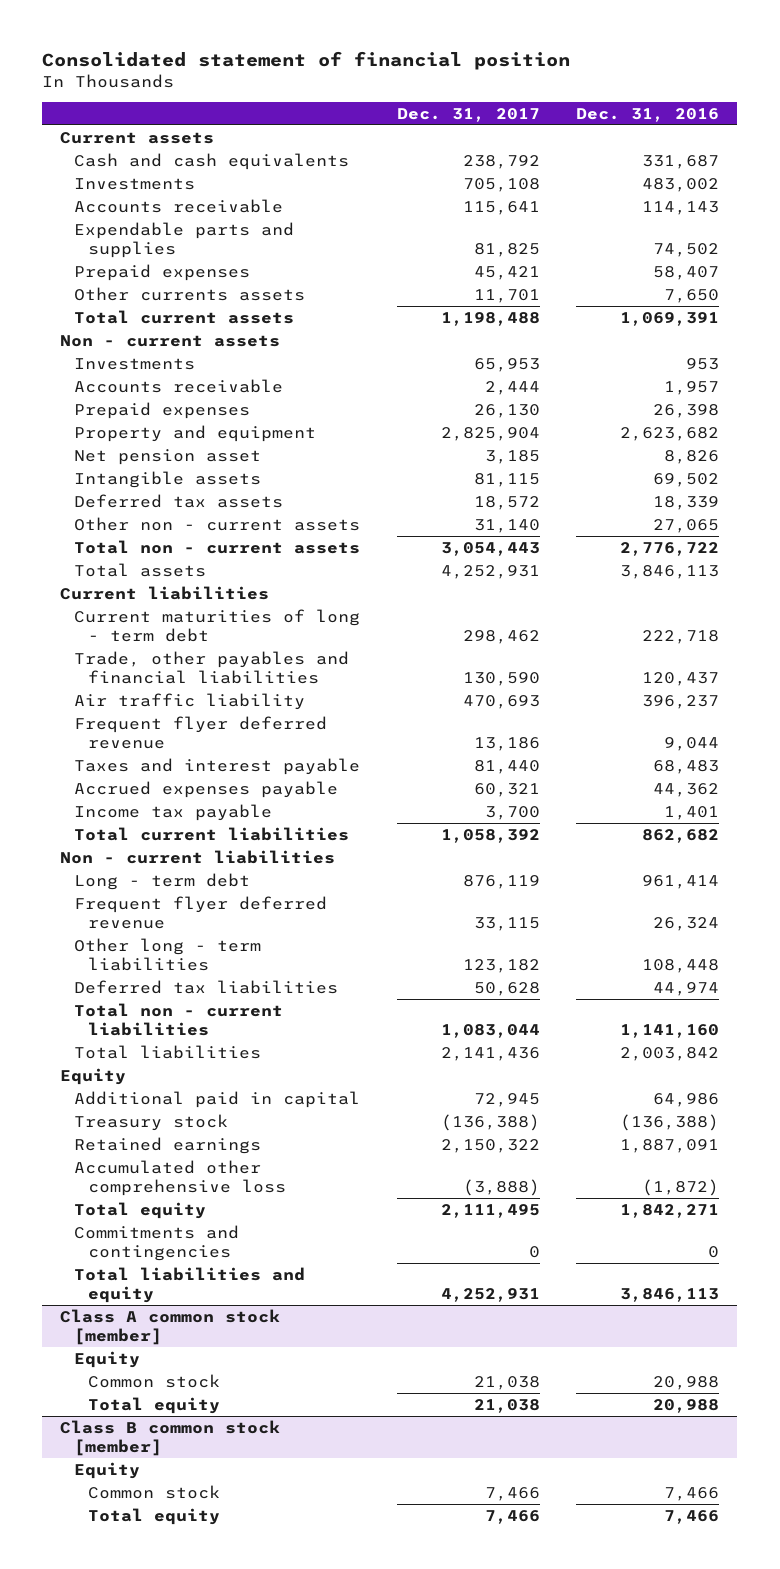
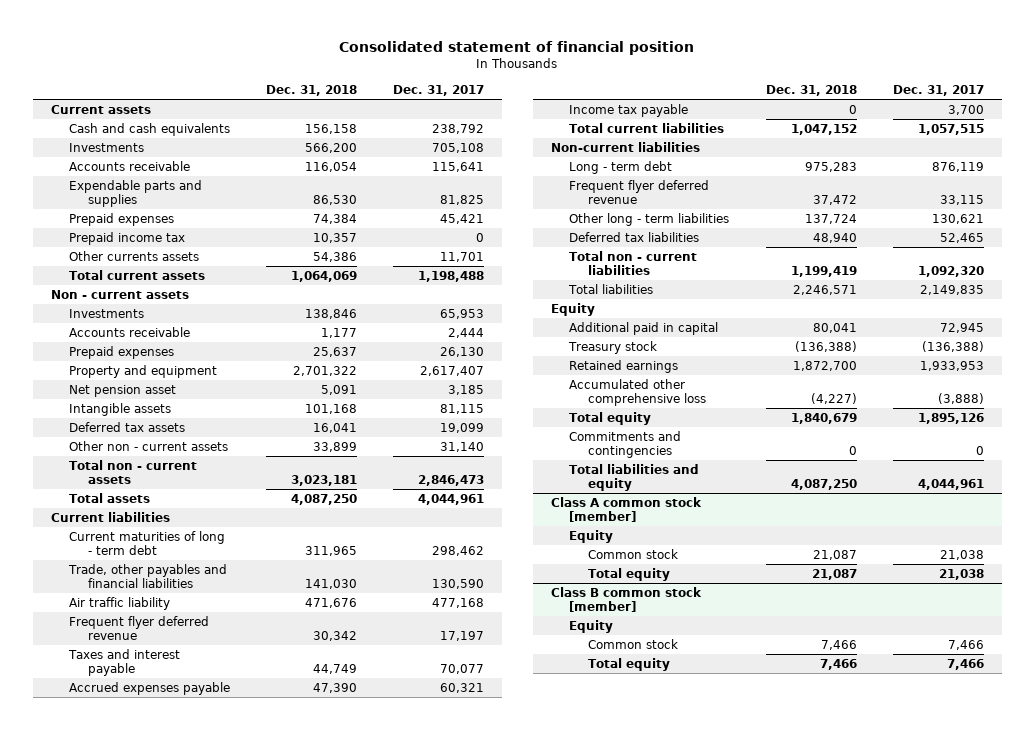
- | Dec. 31, 2017 | Dec. 31, 2016
+ | Dec. 31, 2018 | Dec. 31, 2017
+ Prepaid income tax | 10,357 | 0
- Property and equipment | 2,825,904 | 2,623,682
+ Property and equipment | 2,701,322 | 2,617,407
- Deferred tax assets | 18,572 | 18,339
+ Deferred tax assets | 16,041 | 19,099
- Total non - current assets | 3,054,443 | 2,776,722
- Total assets | 4,252,931 | 3,846,113
+ Total non - current assets | 3,023,181 | 2,846,473
+ Total assets | 4,087,250 | 4,044,961
- Air traffic liability | 470,693 | 396,237
- Frequent flyer deferred revenue | 13,186 | 9,044
- Taxes and interest payable | 81,440 | 68,483
+ Air traffic liability | 471,676 | 477,168
+ Frequent flyer deferred revenue | 30,342 | 17,197
+ Taxes and interest payable | 44,749 | 70,077
- Total current liabilities | 1,058,392 | 862,682
- Non - current liabilities
+ Total current liabilities | 1,047,152 | 1,057,515
+ Non-current liabilities
- Other long - term liabilities | 123,182 | 108,448
- Deferred tax liabilities | 50,628 | 44,974
- Total non - current liabilities | 1,083,044 | 1,141,160
- Total liabilities | 2,141,436 | 2,003,842
+ Other long - term liabilities | 137,724 | 130,621
+ Deferred tax liabilities | 48,940 | 52,465
+ Total non - current liabilities | 1,199,419 | 1,092,320
+ Total liabilities | 2,246,571 | 2,149,835
- Retained earnings | 2,150,322 | 1,887,091
+ Retained earnings | 1,872,700 | 1,933,953
- Total equity | 2,111,495 | 1,842,271
+ Total equity | 1,840,679 | 1,895,126
- Total liabilities and equity | 4,252,931 | 3,846,113
+ Total liabilities and equity | 4,087,250 | 4,044,961

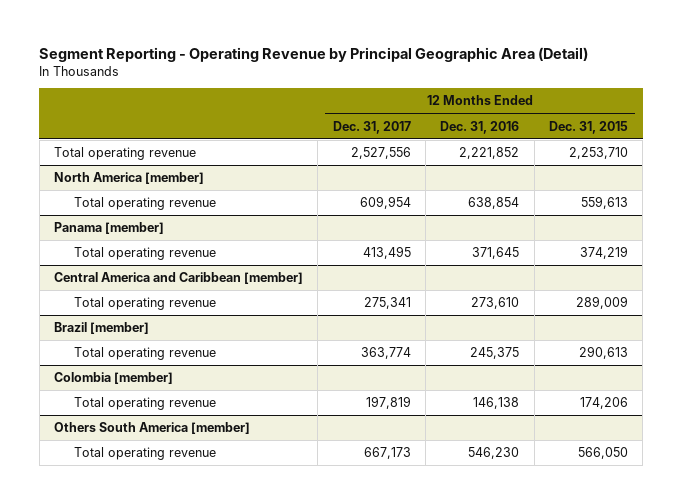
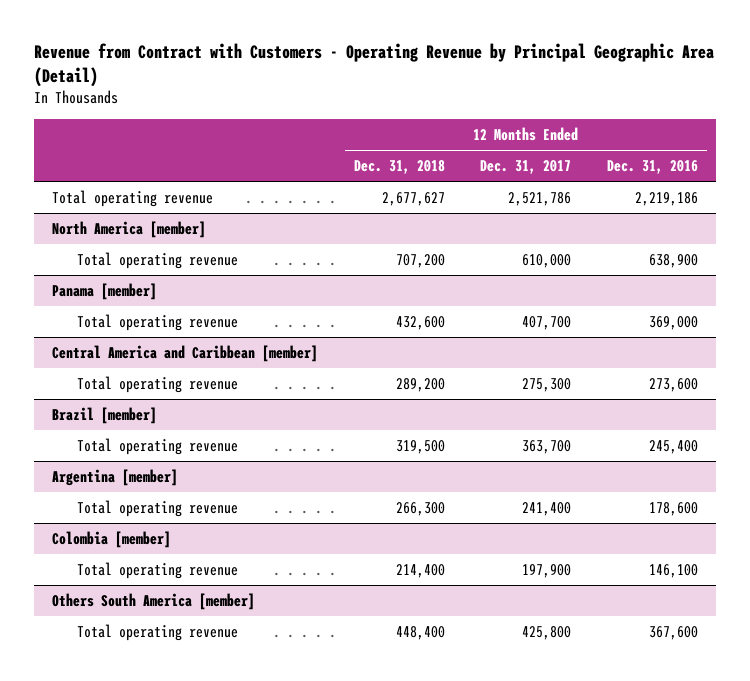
- Segment Reporting - Operating Revenue by Principal Geographic Area (Detail)
+ Revenue from Contract with Customers - Operating Revenue by Principal Geographic Area (Detail)
- | 12 Months Ended Dec. 31, 2017 | 12 Months Ended Dec. 31, 2016 | 12 Months Ended Dec. 31, 2015
+ | 12 Months Ended Dec. 31, 2018 | 12 Months Ended Dec. 31, 2017 | 12 Months Ended Dec. 31, 2016
- Total operating revenue | 2,527,556 | 2,221,852 | 2,253,710
+ Total operating revenue | 2,677,627 | 2,521,786 | 2,219,186
@ North America [member]
- Total operating revenue | 609,954 | 638,854 | 559,613
+ Total operating revenue | 707,200 | 610,000 | 638,900
@ Panama [member]
- Total operating revenue | 413,495 | 371,645 | 374,219
+ Total operating revenue | 432,600 | 407,700 | 369,000
@ Central America and Caribbean [member]
- Total operating revenue | 275,341 | 273,610 | 289,009
+ Total operating revenue | 289,200 | 275,300 | 273,600
@ Brazil [member]
- Total operating revenue | 363,774 | 245,375 | 290,613
+ Total operating revenue | 319,500 | 363,700 | 245,400
+ Argentina [member]
+ Total operating revenue | 266,300 | 241,400 | 178,600
@ Colombia [member]
- Total operating revenue | 197,819 | 146,138 | 174,206
+ Total operating revenue | 214,400 | 197,900 | 146,100
@ Others South America [member]
- Total operating revenue | 667,173 | 546,230 | 566,050
+ Total operating revenue | 448,400 | 425,800 | 367,600

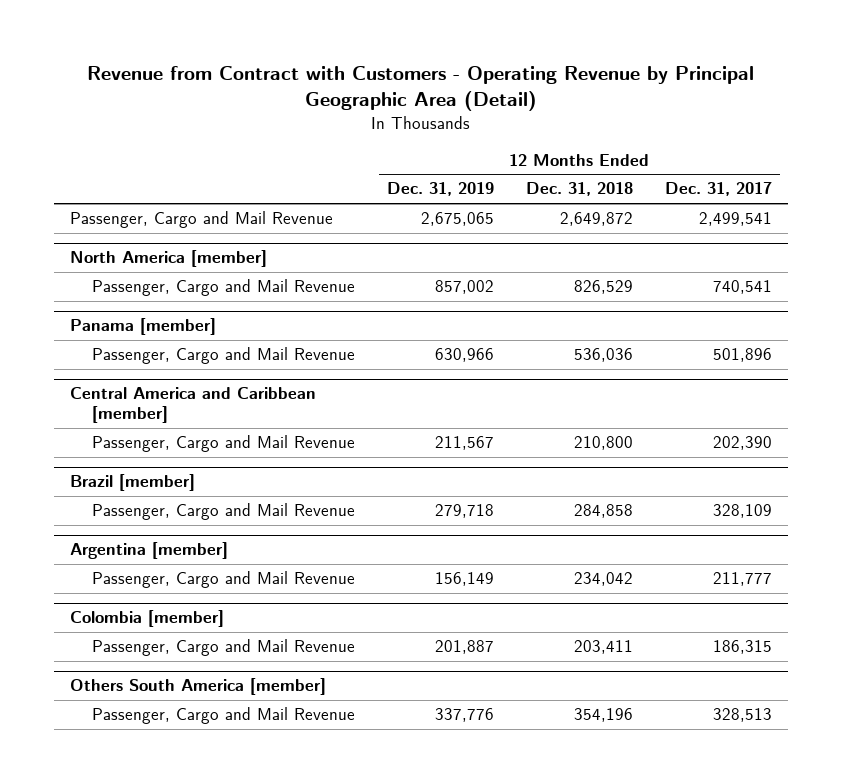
- | 12 Months Ended Dec. 31, 2018 | 12 Months Ended Dec. 31, 2017 | 12 Months Ended Dec. 31, 2016
+ | 12 Months Ended Dec. 31, 2019 | 12 Months Ended Dec. 31, 2018 | 12 Months Ended Dec. 31, 2017
- Total operating revenue | 2,677,627 | 2,521,786 | 2,219,186
+ Passenger, Cargo and Mail Revenue | 2,675,065 | 2,649,872 | 2,499,541
@ North America [member]
- Total operating revenue | 707,200 | 610,000 | 638,900
+ Passenger, Cargo and Mail Revenue | 857,002 | 826,529 | 740,541
@ Panama [member]
- Total operating revenue | 432,600 | 407,700 | 369,000
+ Passenger, Cargo and Mail Revenue | 630,966 | 536,036 | 501,896
@ Central America and Caribbean [member]
- Total operating revenue | 289,200 | 275,300 | 273,600
+ Passenger, Cargo and Mail Revenue | 211,567 | 210,800 | 202,390
@ Brazil [member]
- Total operating revenue | 319,500 | 363,700 | 245,400
+ Passenger, Cargo and Mail Revenue | 279,718 | 284,858 | 328,109
@ Argentina [member]
- Total operating revenue | 266,300 | 241,400 | 178,600
+ Passenger, Cargo and Mail Revenue | 156,149 | 234,042 | 211,777
@ Colombia [member]
- Total operating revenue | 214,400 | 197,900 | 146,100
+ Passenger, Cargo and Mail Revenue | 201,887 | 203,411 | 186,315
@ Others South America [member]
- Total operating revenue | 448,400 | 425,800 | 367,600
+ Passenger, Cargo and Mail Revenue | 337,776 | 354,196 | 328,513

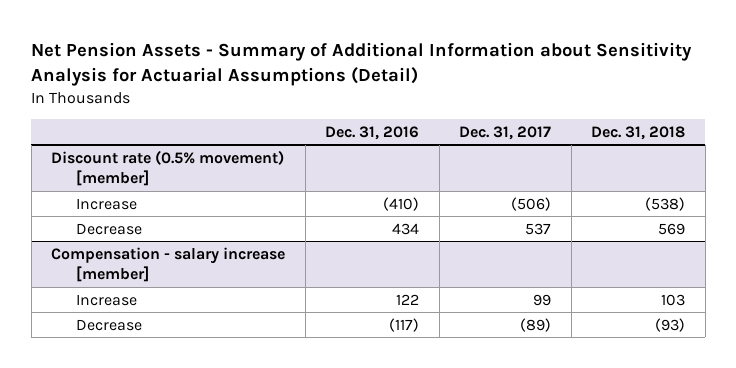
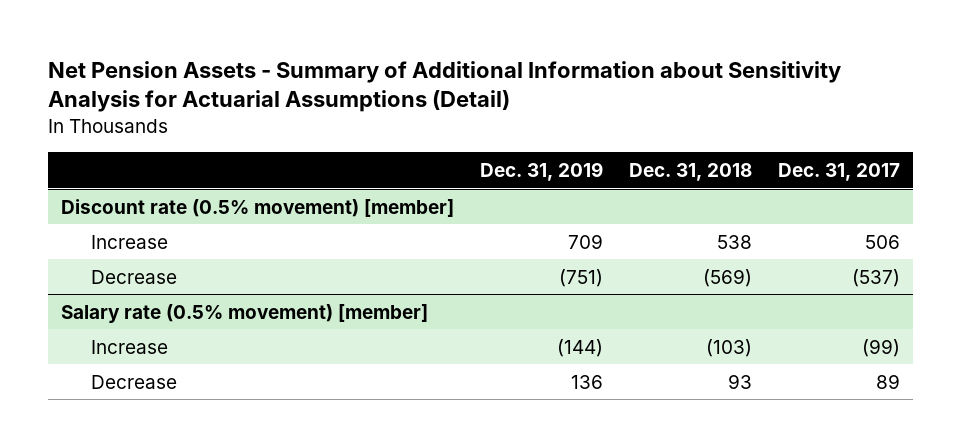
- | Dec. 31, 2016 | Dec. 31, 2017 | Dec. 31, 2018
+ | Dec. 31, 2019 | Dec. 31, 2018 | Dec. 31, 2017
@ Discount rate (0.5% movement) [member]
- Increase | (410) | (506) | (538)
- Decrease | 434 | 537 | 569
- Compensation - salary increase [member]
- Increase | 122 | 99 | 103
- Decrease | (117) | (89) | (93)
@ Discount rate (0.5% movement) [member]
+ Increase | 709 | 538 | 506
+ Decrease | (751) | (569) | (537)
+ Salary rate (0.5% movement) [member]
+ Increase | (144) | (103) | (99)
+ Decrease | 136 | 93 | 89

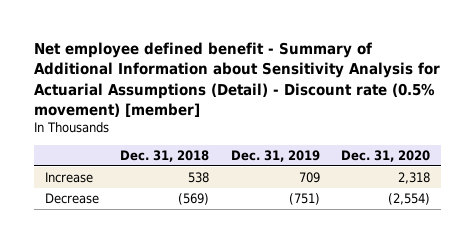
- Net Pension Assets - Summary of Additional Information about Sensitivity Analysis for Actuarial Assumptions (Detail)
+ Net employee defined benefit - Summary of Additional Information about Sensitivity Analysis for Actuarial Assumptions (Detail) - Discount rate (0.5% movement) [member]
- | Dec. 31, 2019 | Dec. 31, 2018 | Dec. 31, 2017
+ | Dec. 31, 2018 | Dec. 31, 2019 | Dec. 31, 2020
- Discount rate (0.5% movement) [member]
- Salary rate (0.5% movement) [member]
- Increase | (144) | (103) | (99)
- Decrease | 136 | 93 | 89

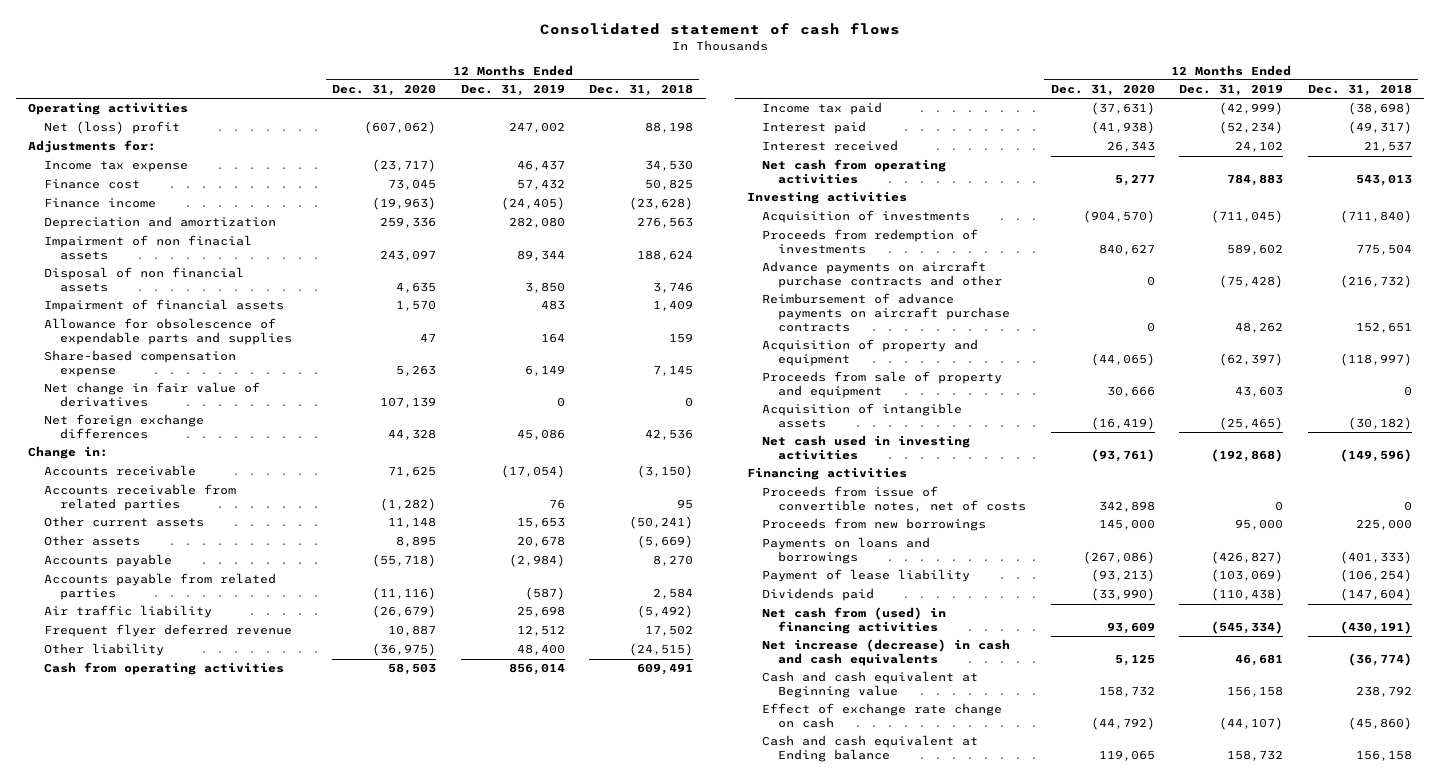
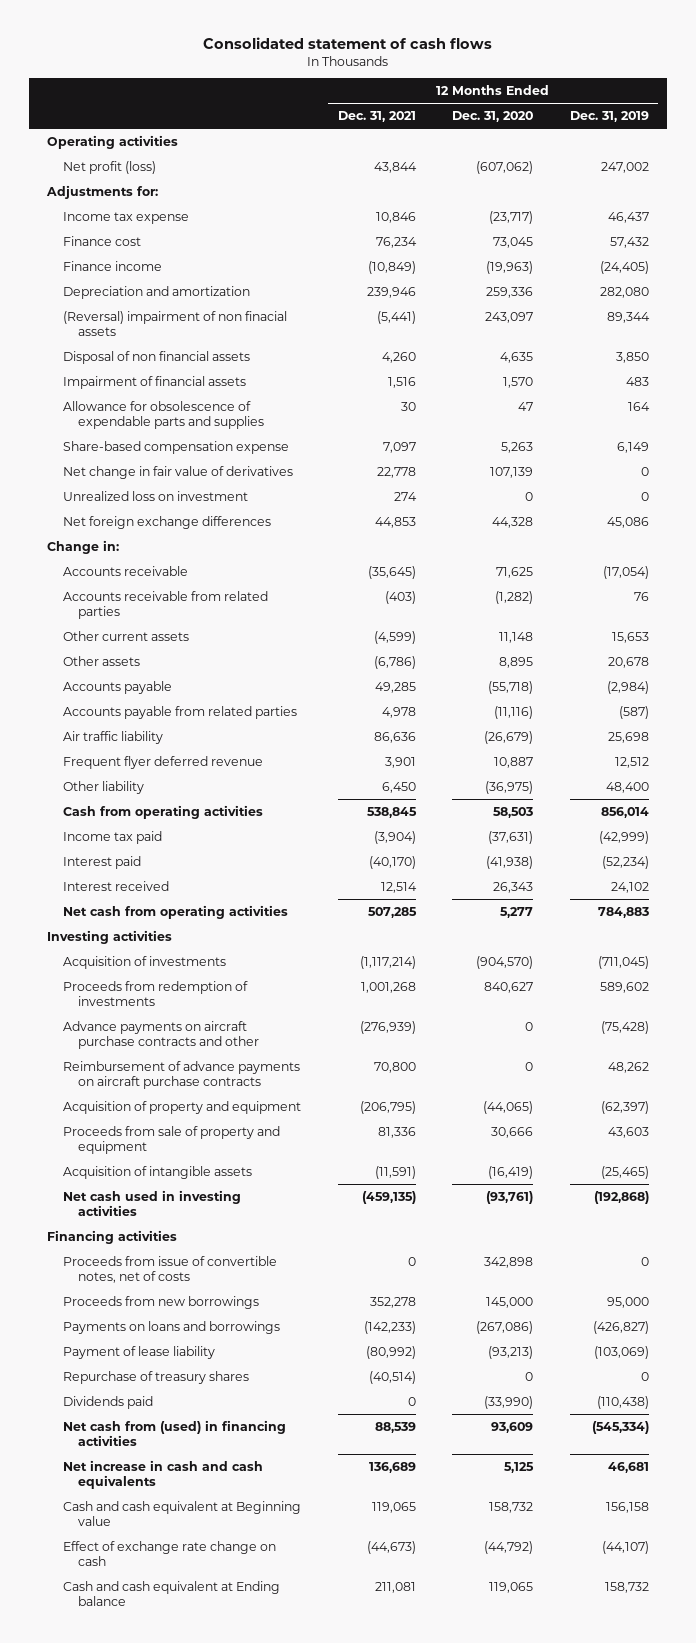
- | 12 Months Ended Dec. 31, 2020 | 12 Months Ended Dec. 31, 2019 | 12 Months Ended Dec. 31, 2018
+ | 12 Months Ended Dec. 31, 2021 | 12 Months Ended Dec. 31, 2020 | 12 Months Ended Dec. 31, 2019
- Net (loss) profit | (607,062) | 247,002 | 88,198
+ Net profit (loss) | 43,844 | (607,062) | 247,002
- Impairment of non finacial assets | 243,097 | 89,344 | 188,624
+ (Reversal) impairment of non finacial assets | (5,441) | 243,097 | 89,344
+ Unrealized loss on investment | 274 | 0 | 0
+ Repurchase of treasury shares | (40,514) | 0 | 0
- Net increase (decrease) in cash and cash equivalents | 5,125 | 46,681 | (36,774)
+ Net increase in cash and cash equivalents | 136,689 | 5,125 | 46,681

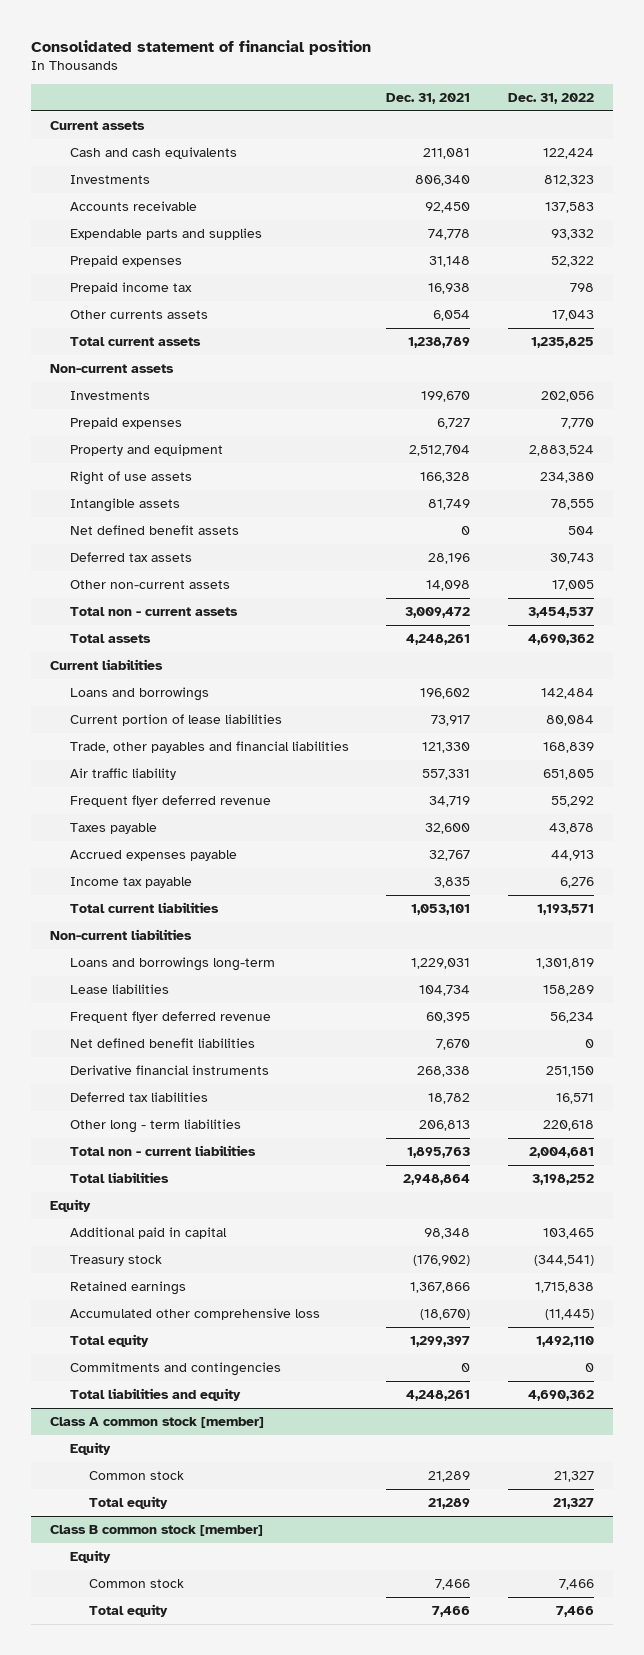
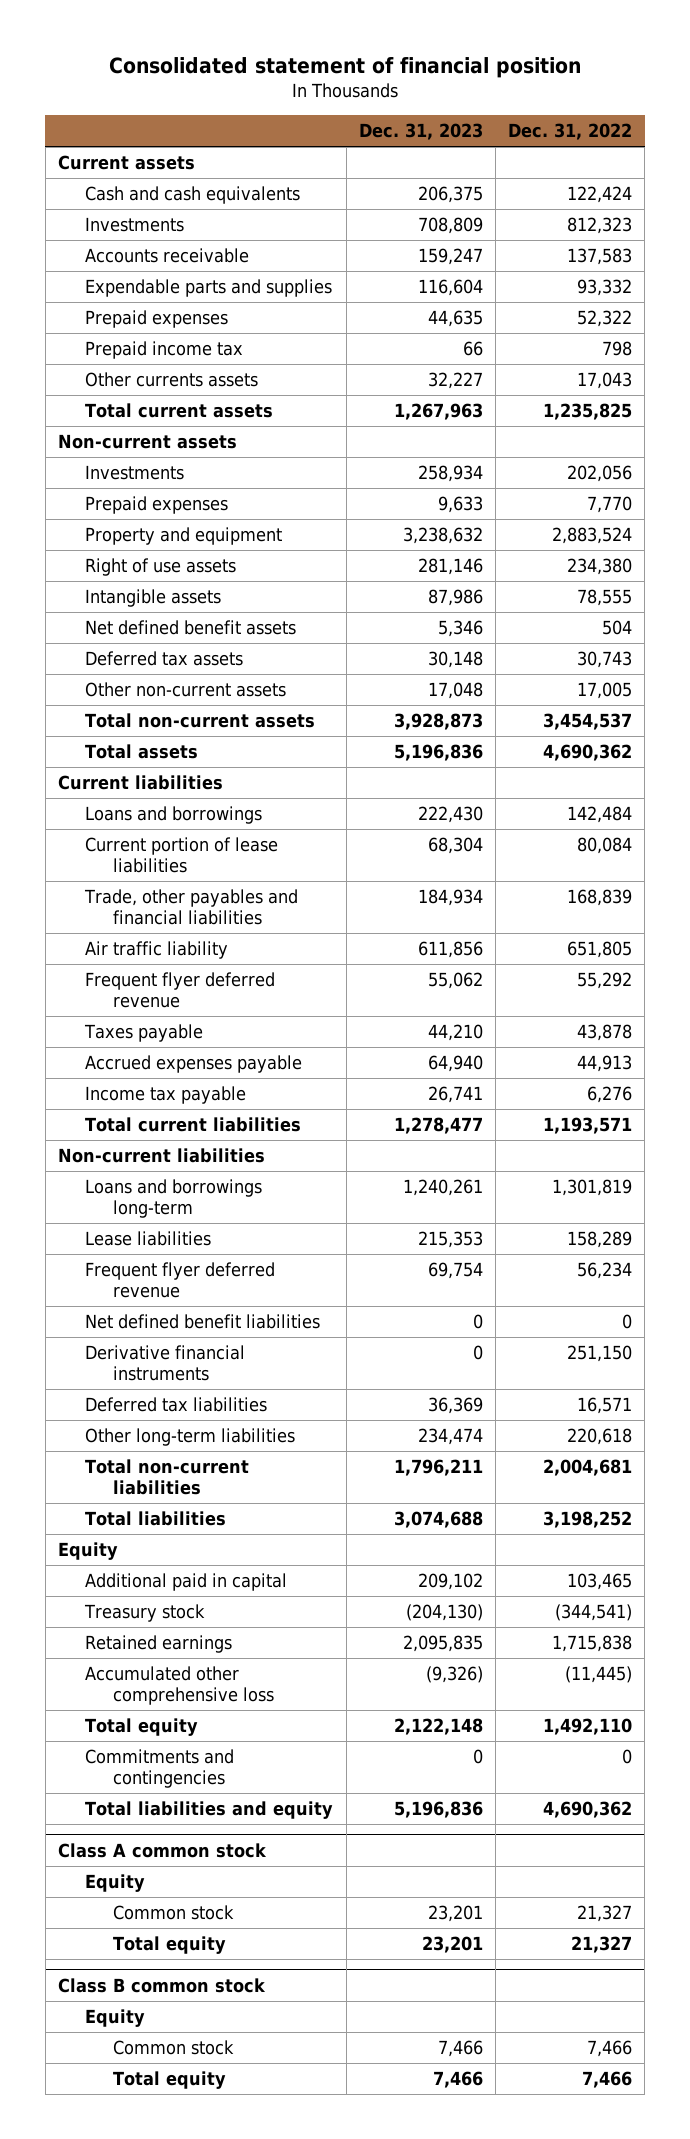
- | Dec. 31, 2021 | Dec. 31, 2022
+ | Dec. 31, 2023 | Dec. 31, 2022
- Total non - current assets | 3,009,472 | 3,454,537
+ Total non-current assets | 3,928,873 | 3,454,537
- Other long - term liabilities | 206,813 | 220,618
- Total non - current liabilities | 1,895,763 | 2,004,681
+ Other long-term liabilities | 234,474 | 220,618
+ Total non-current liabilities | 1,796,211 | 2,004,681
- Class A common stock [member]
+ Class A common stock
- Class B common stock [member]
+ Class B common stock

